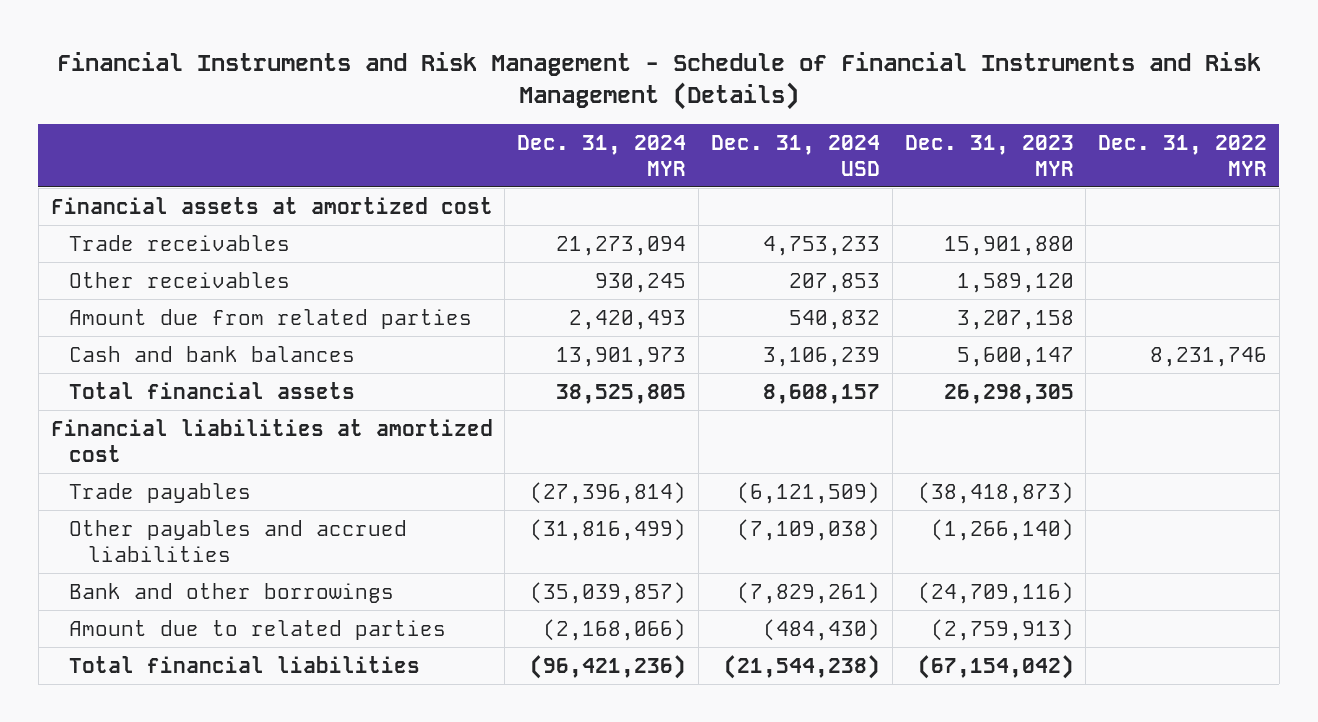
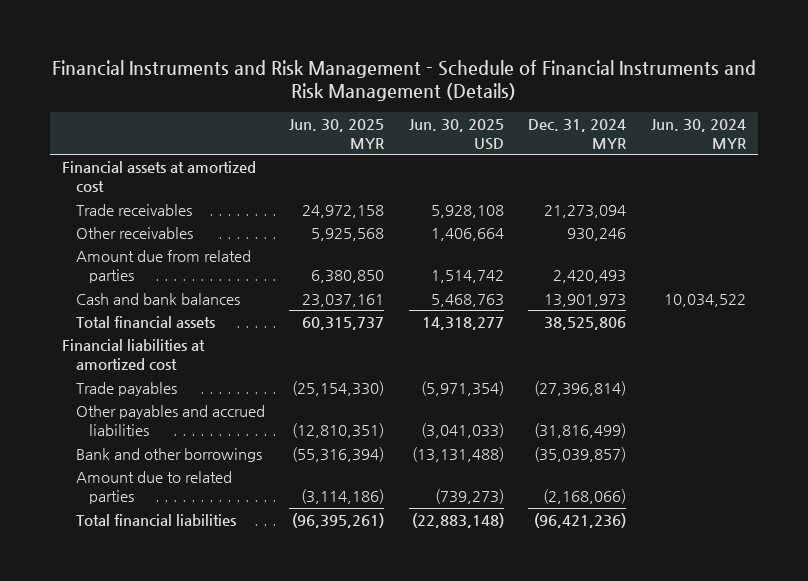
- | Dec. 31, 2024 MYR | Dec. 31, 2024 USD | Dec. 31, 2023 MYR | Dec. 31, 2022 MYR
+ | Jun. 30, 2025 MYR | Jun. 30, 2025 USD | Dec. 31, 2024 MYR | Jun. 30, 2024 MYR
- Other receivables | 930,245 | 207,853 | 1,589,120 |
+ Other receivables | 5,925,568 | 1,406,664 | 930,246 |
- Total financial assets | 38,525,805 | 8,608,157 | 26,298,305 |
+ Total financial assets | 60,315,737 | 14,318,277 | 38,525,806 |

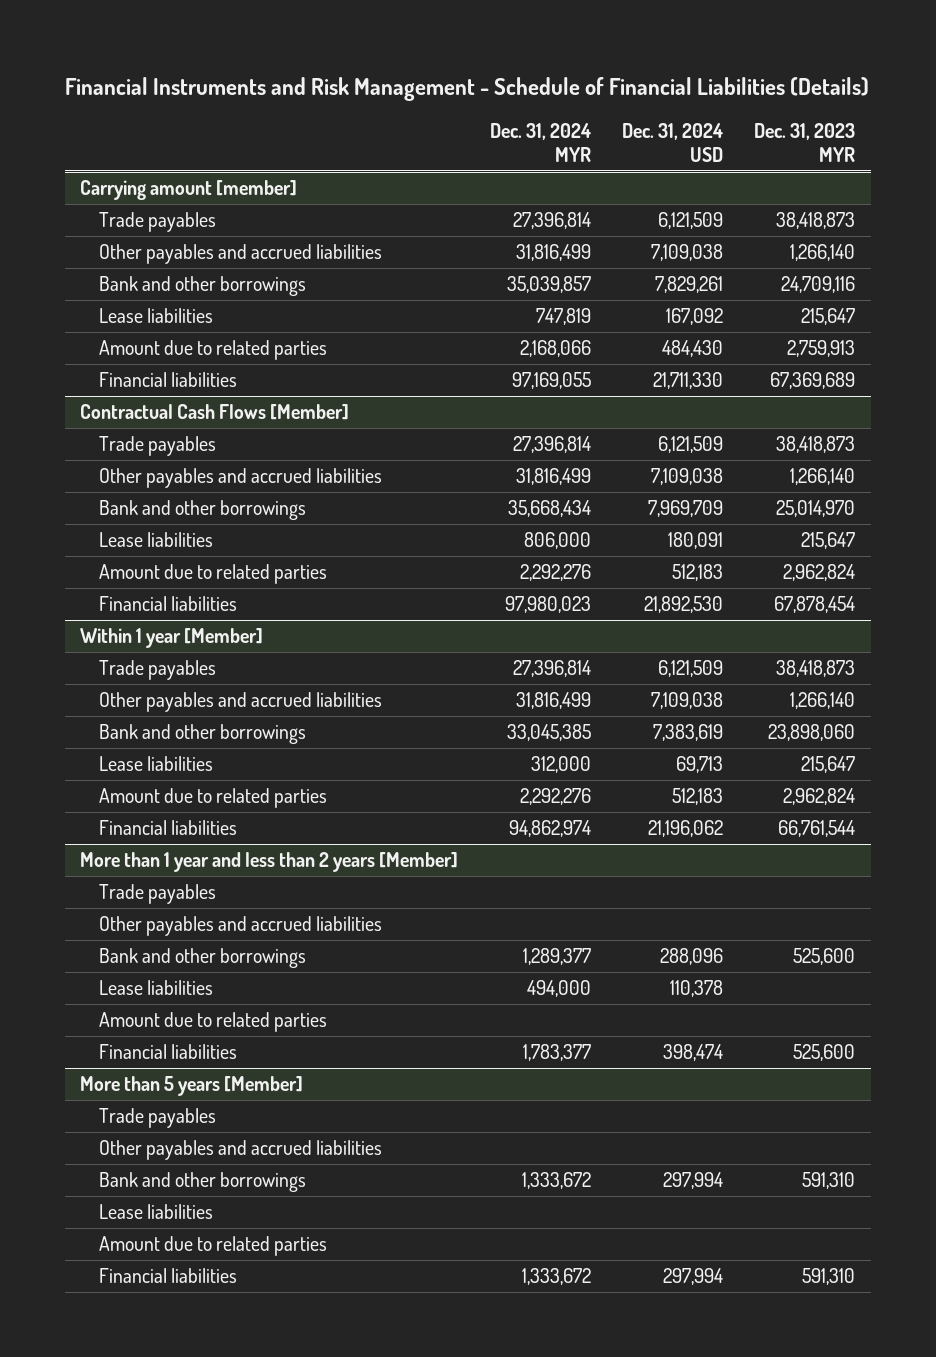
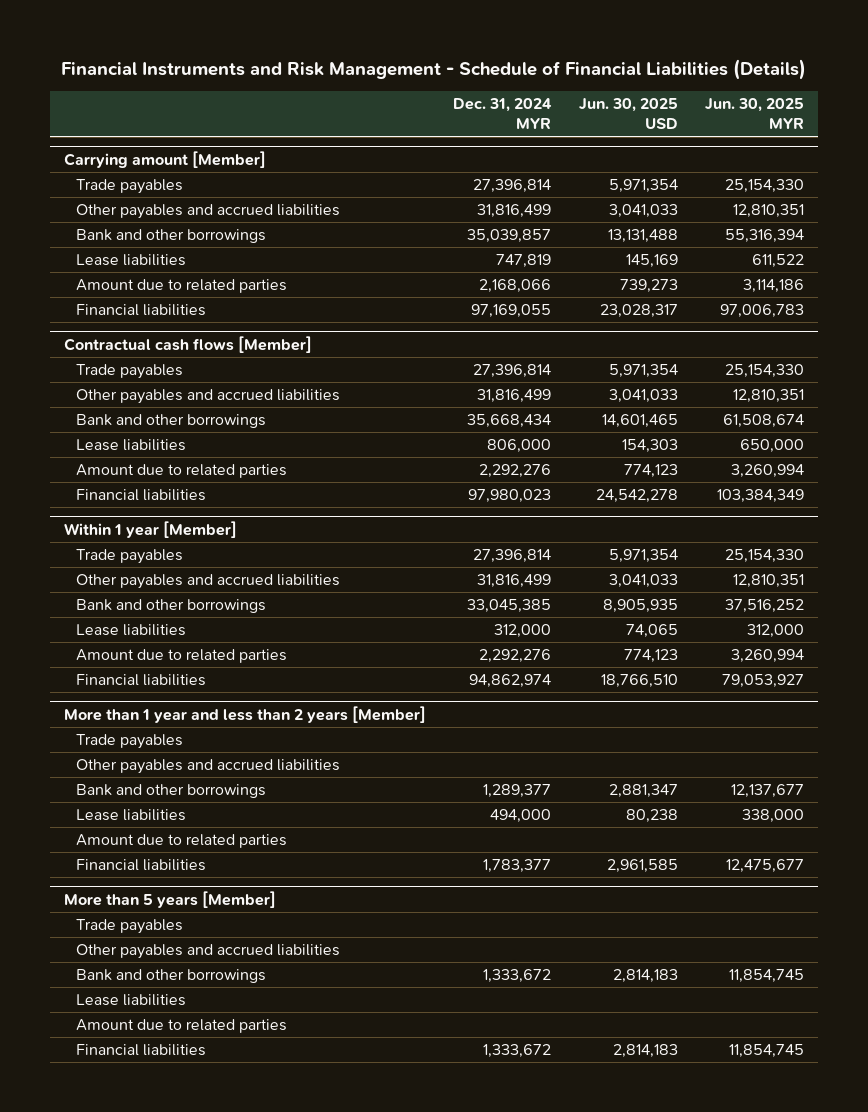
- | Dec. 31, 2024 MYR | Dec. 31, 2024 USD | Dec. 31, 2023 MYR
+ | Dec. 31, 2024 MYR | Jun. 30, 2025 USD | Jun. 30, 2025 MYR
- Carrying amount [member]
+ Carrying amount [Member]
- Contractual Cash Flows [Member]
+ Contractual cash flows [Member]

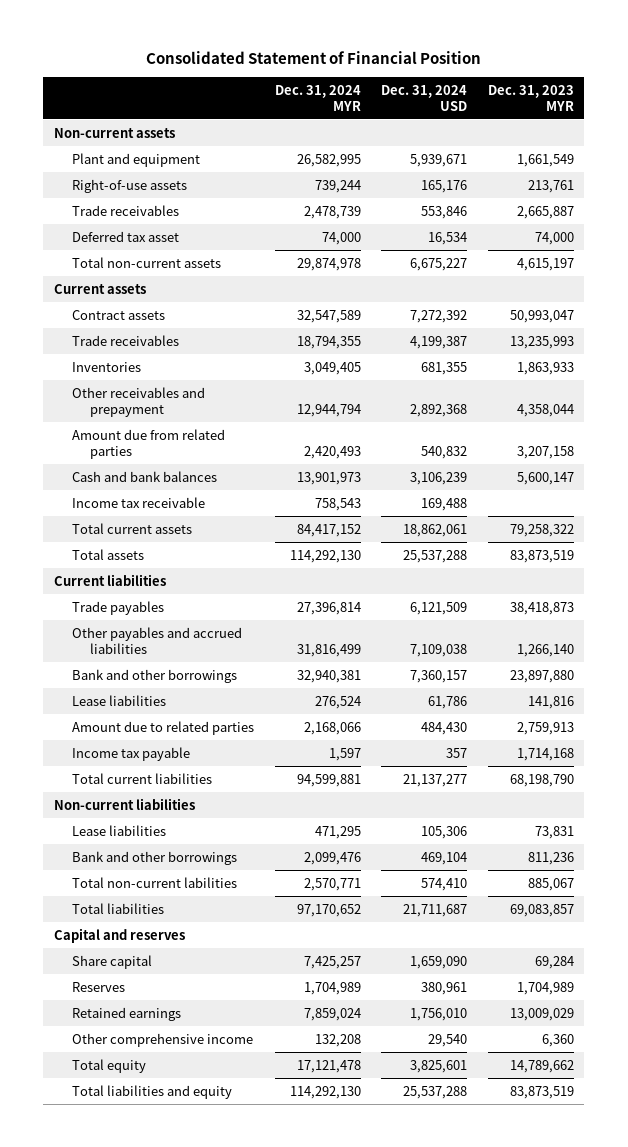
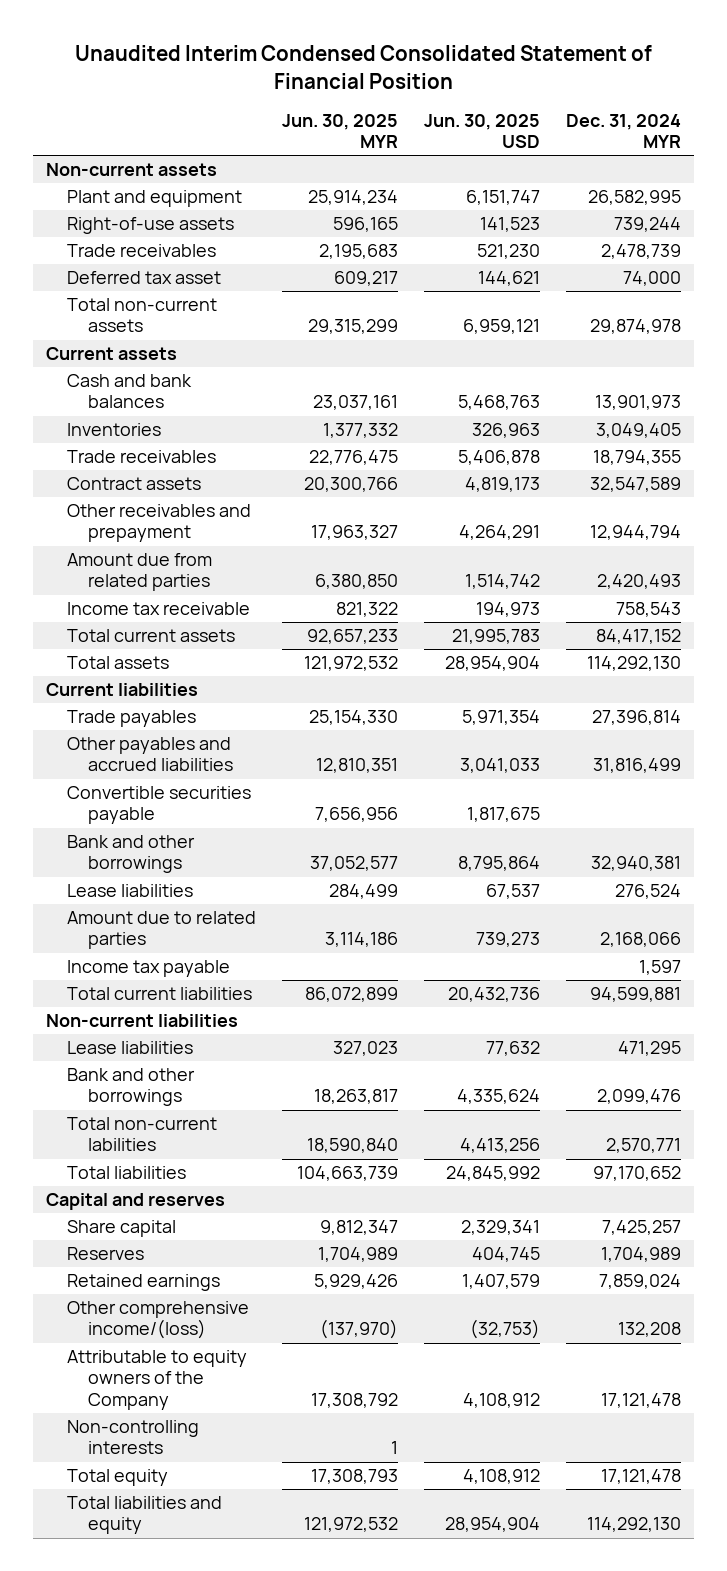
- Consolidated Statement of Financial Position
+ Unaudited Interim Condensed Consolidated Statement of Financial Position
- | Dec. 31, 2024 MYR | Dec. 31, 2024 USD | Dec. 31, 2023 MYR
+ | Jun. 30, 2025 MYR | Jun. 30, 2025 USD | Dec. 31, 2024 MYR
moved up: Cash and bank balances | 23,037,161 | 5,468,763 | 13,901,973
moved down: Trade receivables | 22,776,475 | 5,406,878 | 18,794,355
moved down: Contract assets | 20,300,766 | 4,819,173 | 32,547,589
+ Convertible securities payable | 7,656,956 | 1,817,675 |
- Other comprehensive income | 132,208 | 29,540 | 6,360
+ Other comprehensive income/(loss) | (137,970) | (32,753) | 132,208
+ Attributable to equity owners of the Company | 17,308,792 | 4,108,912 | 17,121,478
+ Non-controlling interests | 1 | |

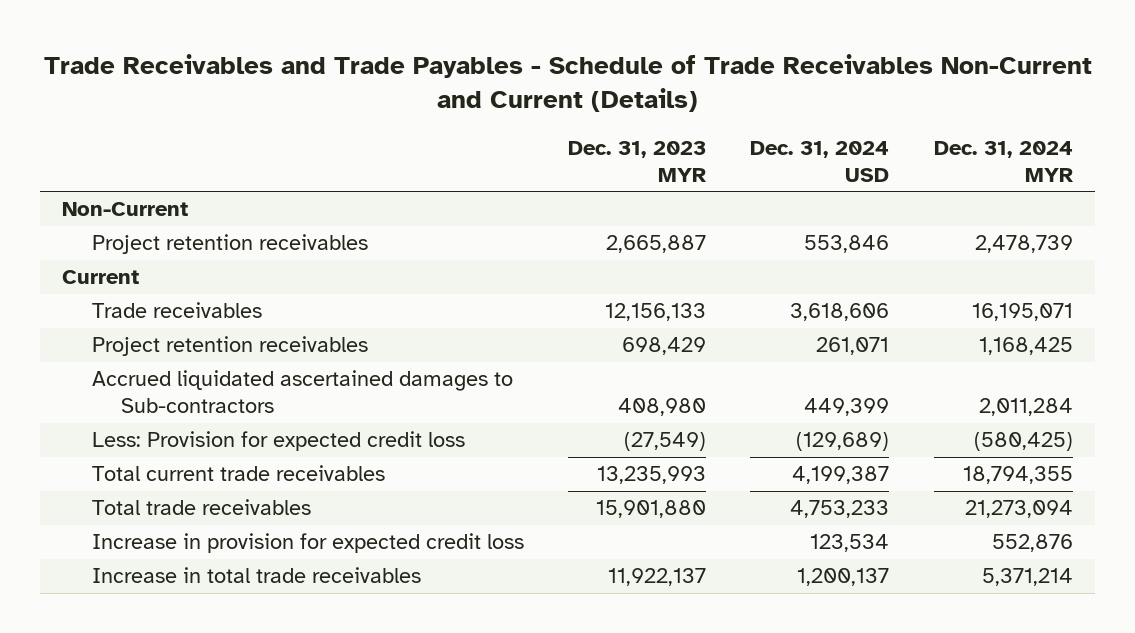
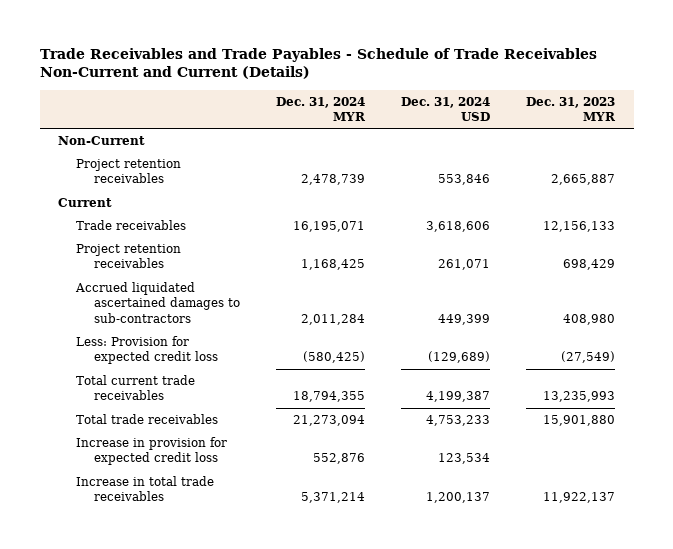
- | Dec. 31, 2023 MYR | Dec. 31, 2024 USD | Dec. 31, 2024 MYR
+ | Dec. 31, 2024 MYR | Dec. 31, 2024 USD | Dec. 31, 2023 MYR
- Accrued liquidated ascertained damages to Sub-contractors | 408,980 | 449,399 | 2,011,284
+ Accrued liquidated ascertained damages to sub-contractors | 2,011,284 | 449,399 | 408,980

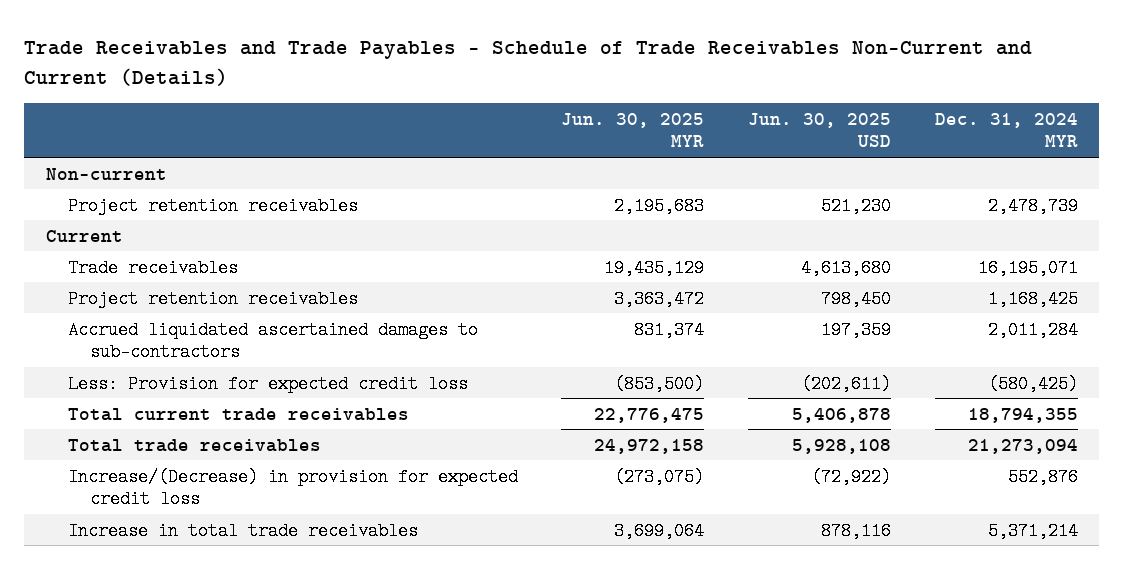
- | Dec. 31, 2024 MYR | Dec. 31, 2024 USD | Dec. 31, 2023 MYR
+ | Jun. 30, 2025 MYR | Jun. 30, 2025 USD | Dec. 31, 2024 MYR
- Non-Current
+ Non-current
- Increase in provision for expected credit loss | 552,876 | 123,534 |
+ Increase/(Decrease) in provision for expected credit loss | (273,075) | (72,922) | 552,876

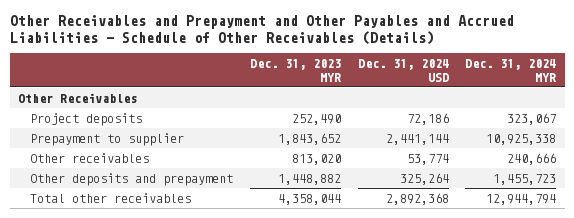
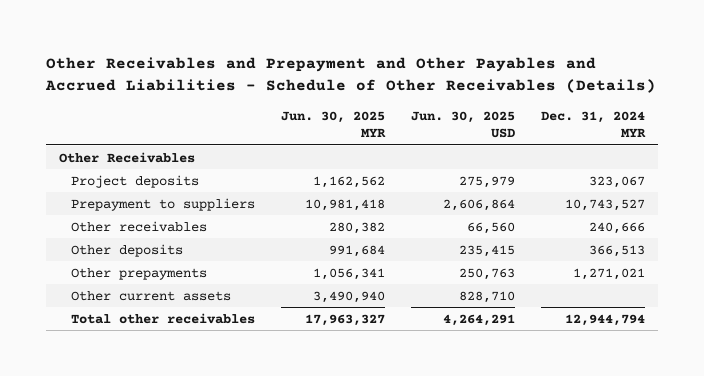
- | Dec. 31, 2023 MYR | Dec. 31, 2024 USD | Dec. 31, 2024 MYR
+ | Jun. 30, 2025 MYR | Jun. 30, 2025 USD | Dec. 31, 2024 MYR
- Prepayment to supplier | 1,843,652 | 2,441,144 | 10,925,338
+ Prepayment to suppliers | 10,981,418 | 2,606,864 | 10,743,527
- Other deposits and prepayment | 1,448,882 | 325,264 | 1,455,723
+ Other deposits | 991,684 | 235,415 | 366,513
+ Other prepayments | 1,056,341 | 250,763 | 1,271,021
+ Other current assets | 3,490,940 | 828,710 |

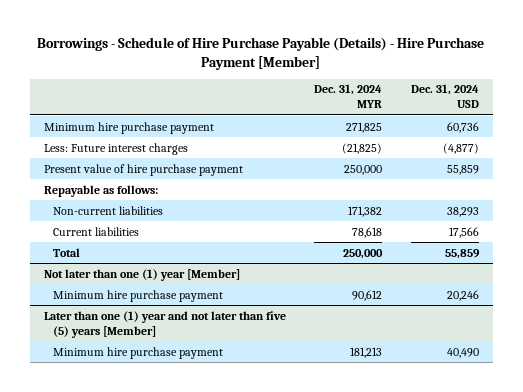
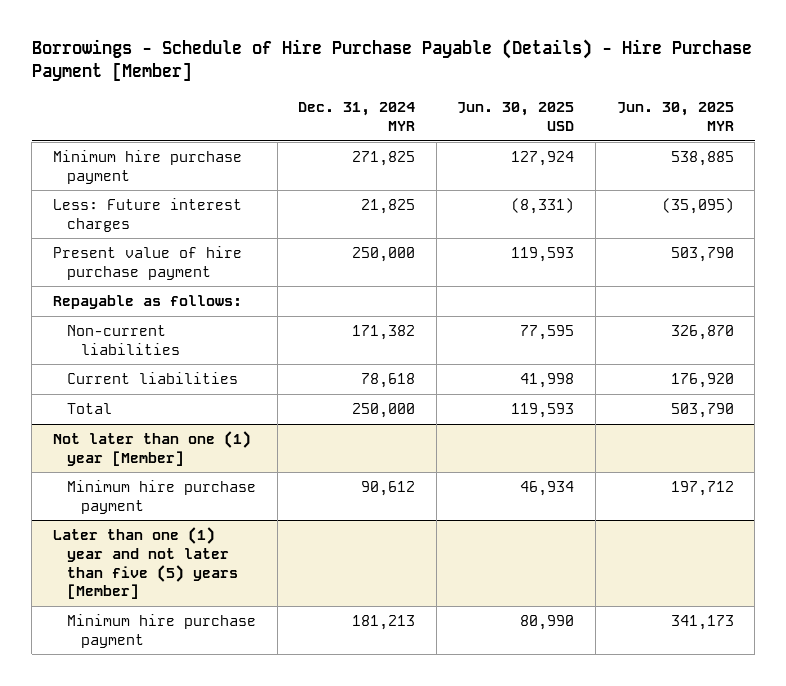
- | Dec. 31, 2024 MYR | Dec. 31, 2024 USD
+ | Dec. 31, 2024 MYR | Jun. 30, 2025 USD | Jun. 30, 2025 MYR
- Less: Future interest charges | (21,825) | (4,877)
+ Less: Future interest charges | 21,825 | (8,331) | (35,095)

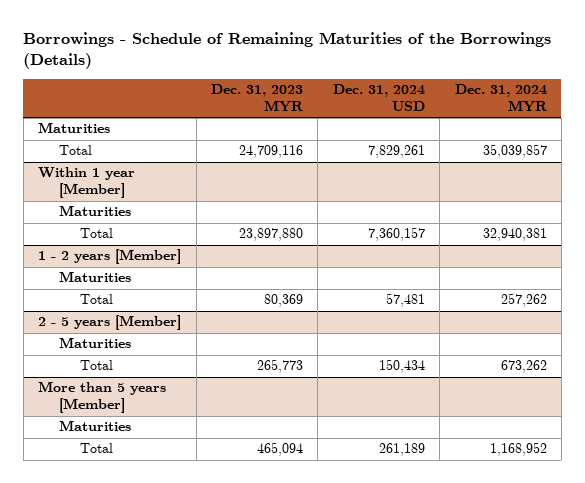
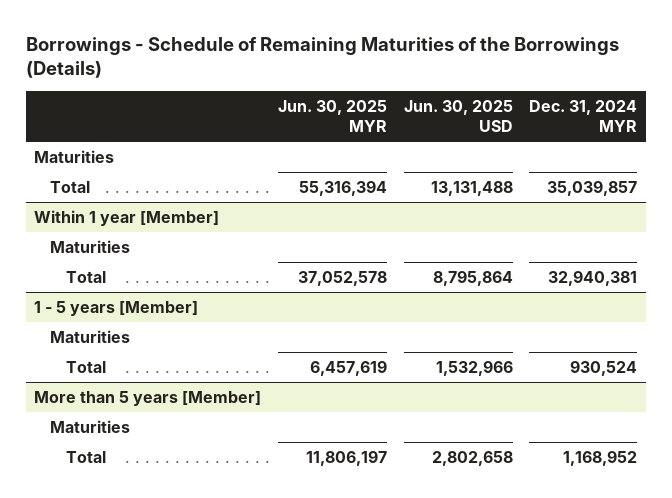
- | Dec. 31, 2023 MYR | Dec. 31, 2024 USD | Dec. 31, 2024 MYR
+ | Jun. 30, 2025 MYR | Jun. 30, 2025 USD | Dec. 31, 2024 MYR
- 1 - 2 years [Member]
- Maturities
- Total | 80,369 | 57,481 | 257,262
- 2 - 5 years [Member]
+ 1 - 5 years [Member]
- Total | 265,773 | 150,434 | 673,262
+ Total | 6,457,619 | 1,532,966 | 930,524

